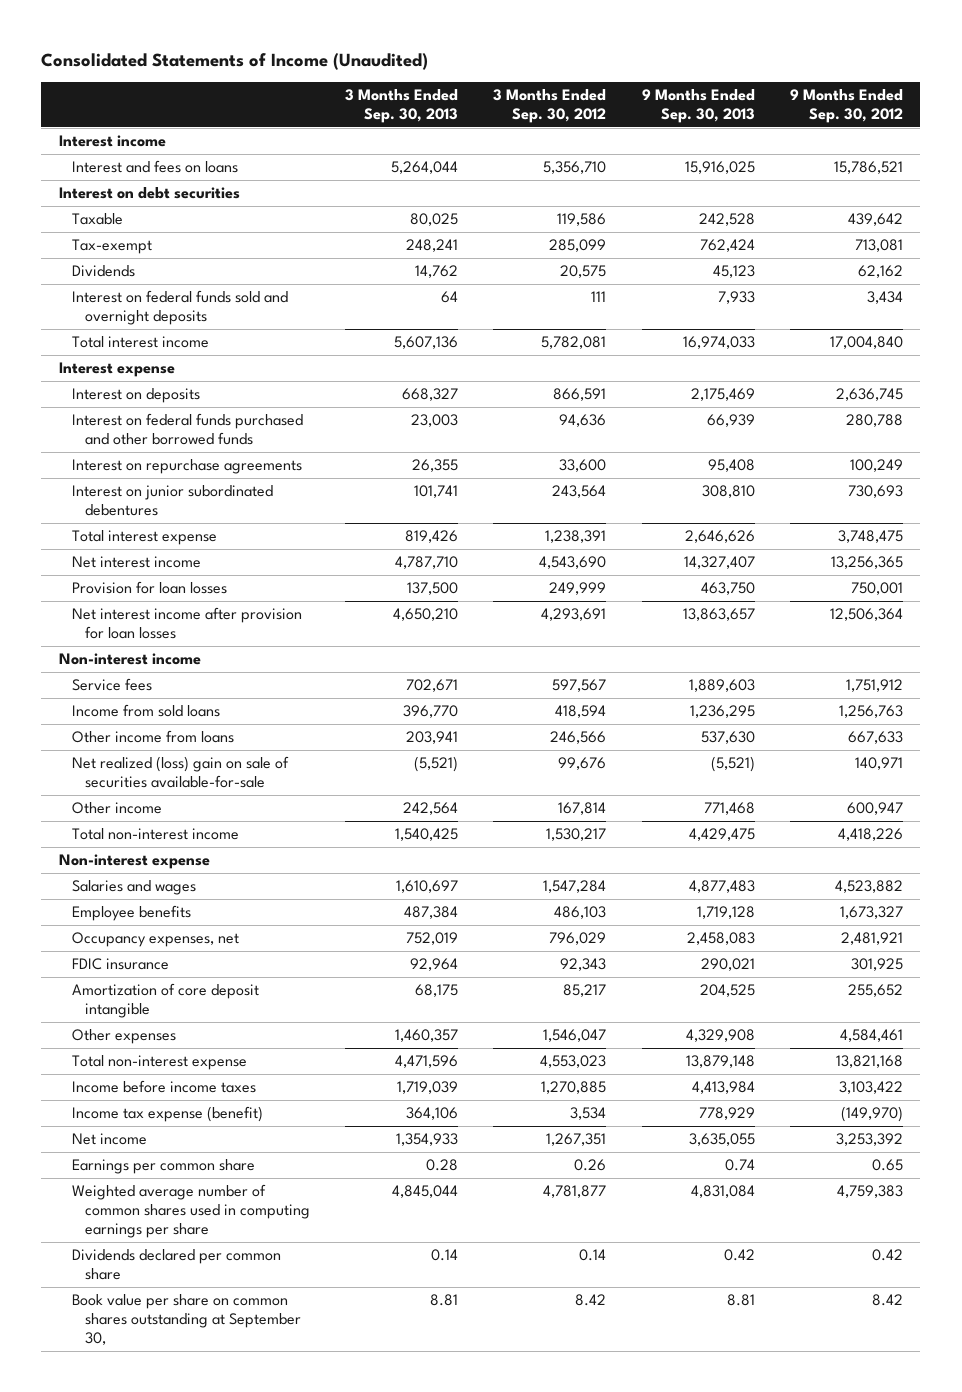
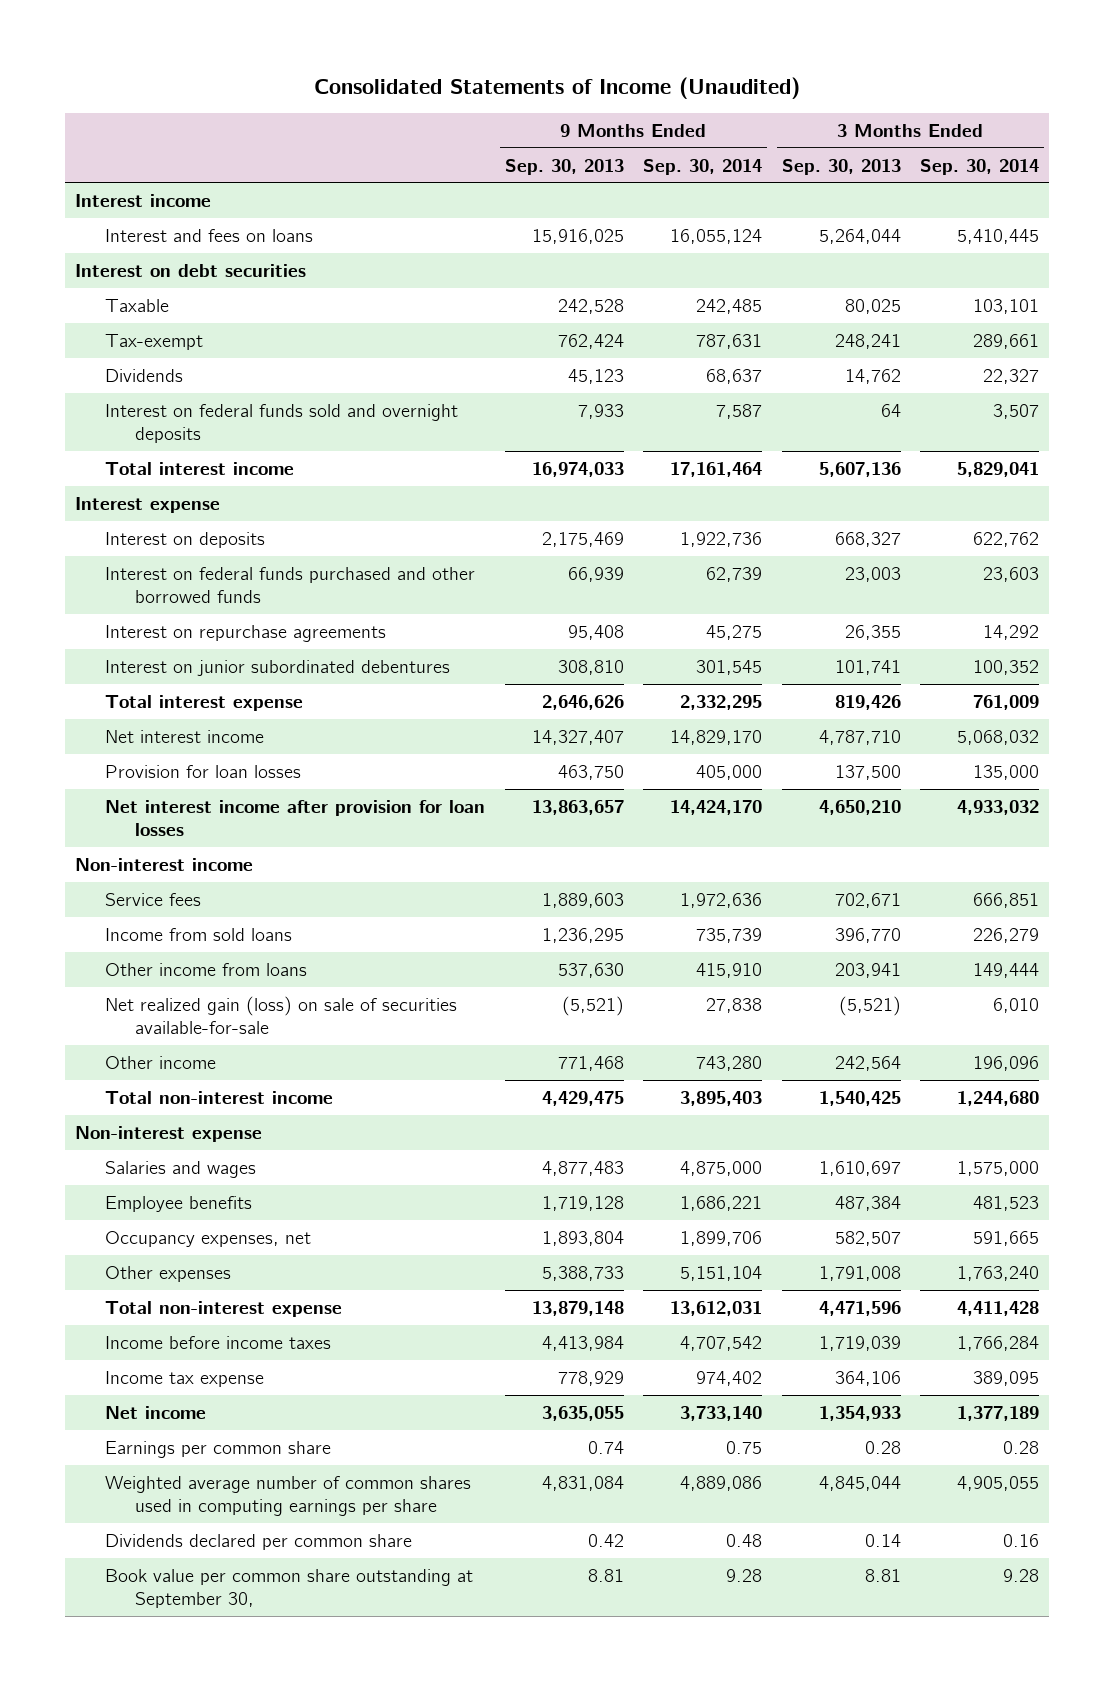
- | 3 Months Ended Sep. 30, 2013 | 3 Months Ended Sep. 30, 2012 | 9 Months Ended Sep. 30, 2013 | 9 Months Ended Sep. 30, 2012
+ | 9 Months Ended Sep. 30, 2013 | 9 Months Ended Sep. 30, 2014 | 3 Months Ended Sep. 30, 2013 | 3 Months Ended Sep. 30, 2014
- Net realized (loss) gain on sale of securities available-for-sale | (5,521) | 99,676 | (5,521) | 140,971
+ Net realized gain (loss) on sale of securities available-for-sale | (5,521) | 27,838 | (5,521) | 6,010
- Occupancy expenses, net | 752,019 | 796,029 | 2,458,083 | 2,481,921
- FDIC insurance | 92,964 | 92,343 | 290,021 | 301,925
- Amortization of core deposit intangible | 68,175 | 85,217 | 204,525 | 255,652
- Other expenses | 1,460,357 | 1,546,047 | 4,329,908 | 4,584,461
+ Occupancy expenses, net | 1,893,804 | 1,899,706 | 582,507 | 591,665
+ Other expenses | 5,388,733 | 5,151,104 | 1,791,008 | 1,763,240
- Income tax expense (benefit) | 364,106 | 3,534 | 778,929 | (149,970)
+ Income tax expense | 778,929 | 974,402 | 364,106 | 389,095
- Book value per share on common shares outstanding at September 30, | 8.81 | 8.42 | 8.81 | 8.42
+ Book value per common share outstanding at September 30, | 8.81 | 9.28 | 8.81 | 9.28

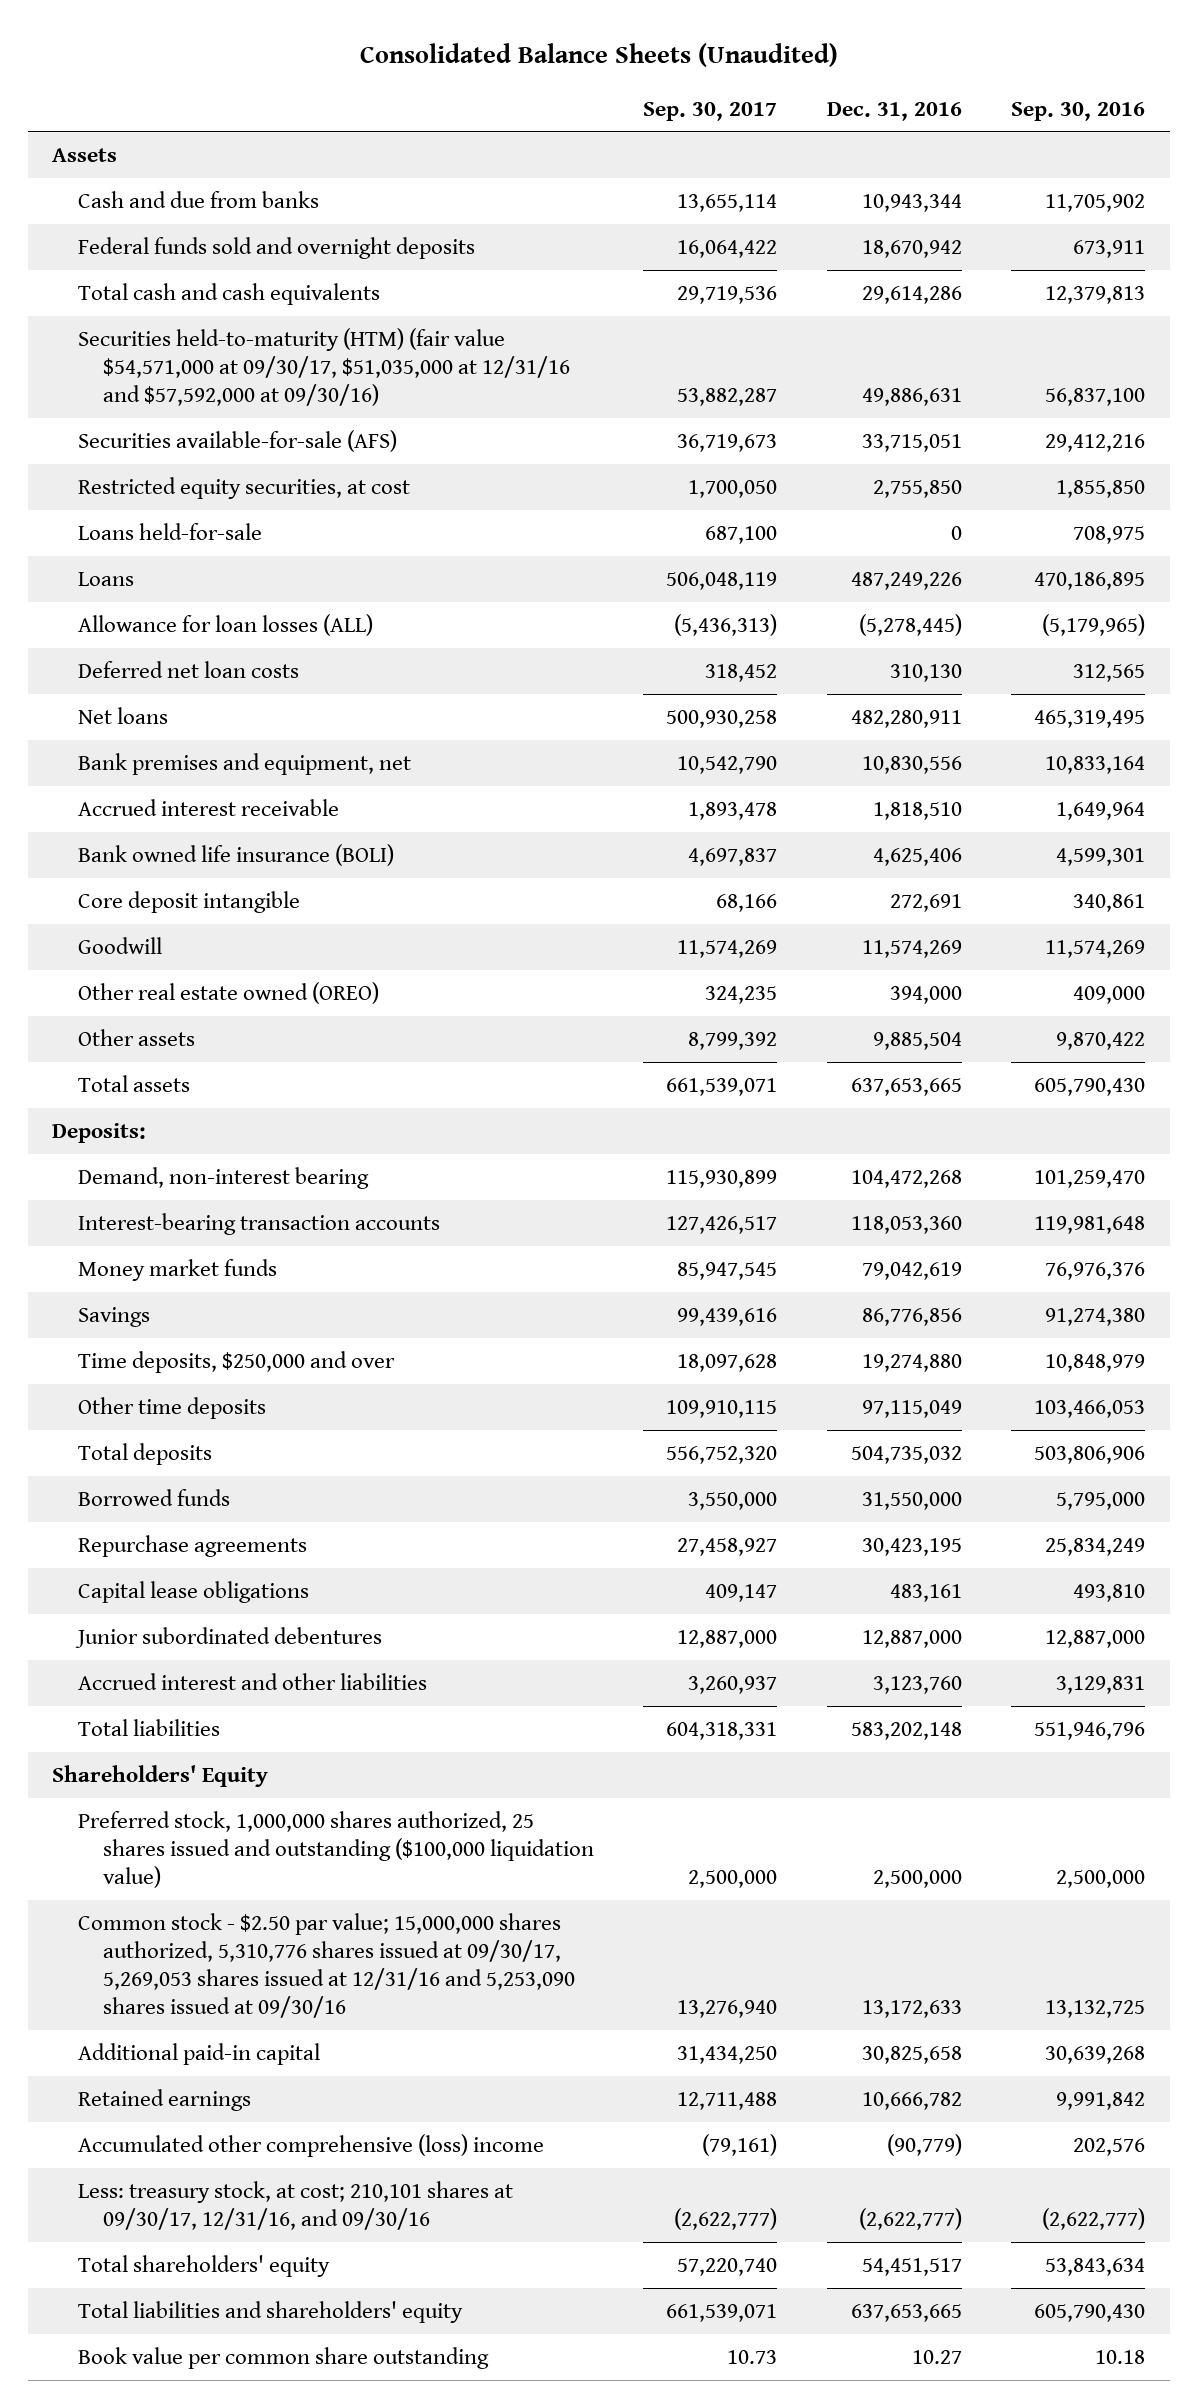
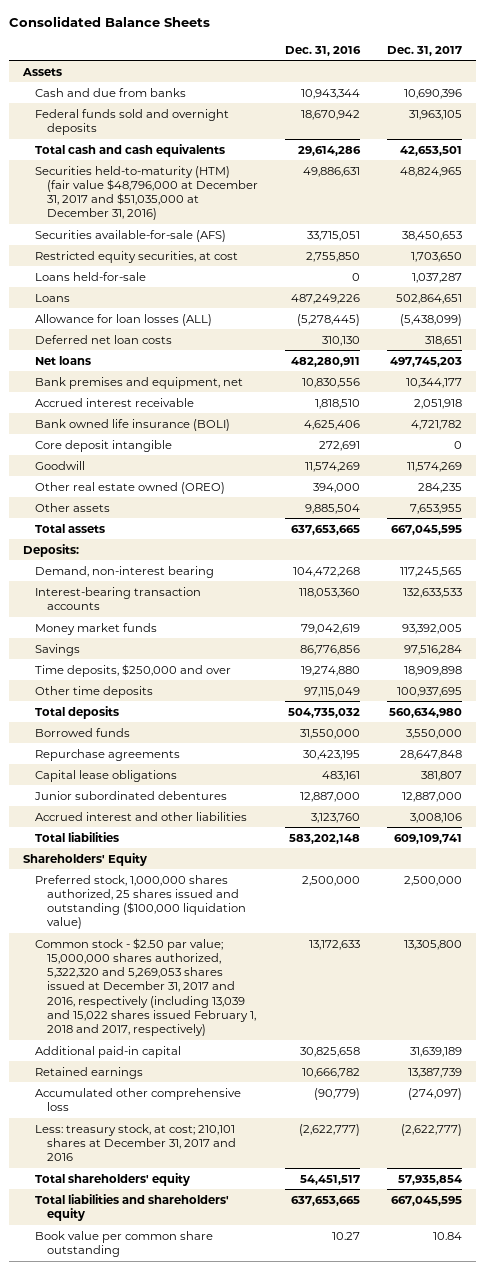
- Consolidated Balance Sheets (Unaudited)
+ Consolidated Balance Sheets
- | Sep. 30, 2017 | Dec. 31, 2016 | Sep. 30, 2016
+ | Dec. 31, 2016 | Dec. 31, 2017
- Securities held-to-maturity (HTM) (fair value $54,571,000 at 09/30/17, $51,035,000 at 12/31/16 and $57,592,000 at 09/30/16) | 53,882,287 | 49,886,631 | 56,837,100
+ Securities held-to-maturity (HTM) (fair value $48,796,000 at December 31, 2017 and $51,035,000 at December 31, 2016) | 49,886,631 | 48,824,965
- Common stock - $2.50 par value; 15,000,000 shares authorized, 5,310,776 shares issued at 09/30/17, 5,269,053 shares issued at 12/31/16 and 5,253,090 shares issued at 09/30/16 | 13,276,940 | 13,172,633 | 13,132,725
+ Common stock - $2.50 par value; 15,000,000 shares authorized, 5,322,320 and 5,269,053 shares issued at December 31, 2017 and 2016, respectively (including 13,039 and 15,022 shares issued February 1, 2018 and 2017, respectively) | 13,172,633 | 13,305,800
- Accumulated other comprehensive (loss) income | (79,161) | (90,779) | 202,576
- Less: treasury stock, at cost; 210,101 shares at 09/30/17, 12/31/16, and 09/30/16 | (2,622,777) | (2,622,777) | (2,622,777)
+ Accumulated other comprehensive loss | (90,779) | (274,097)
+ Less: treasury stock, at cost; 210,101 shares at December 31, 2017 and 2016 | (2,622,777) | (2,622,777)

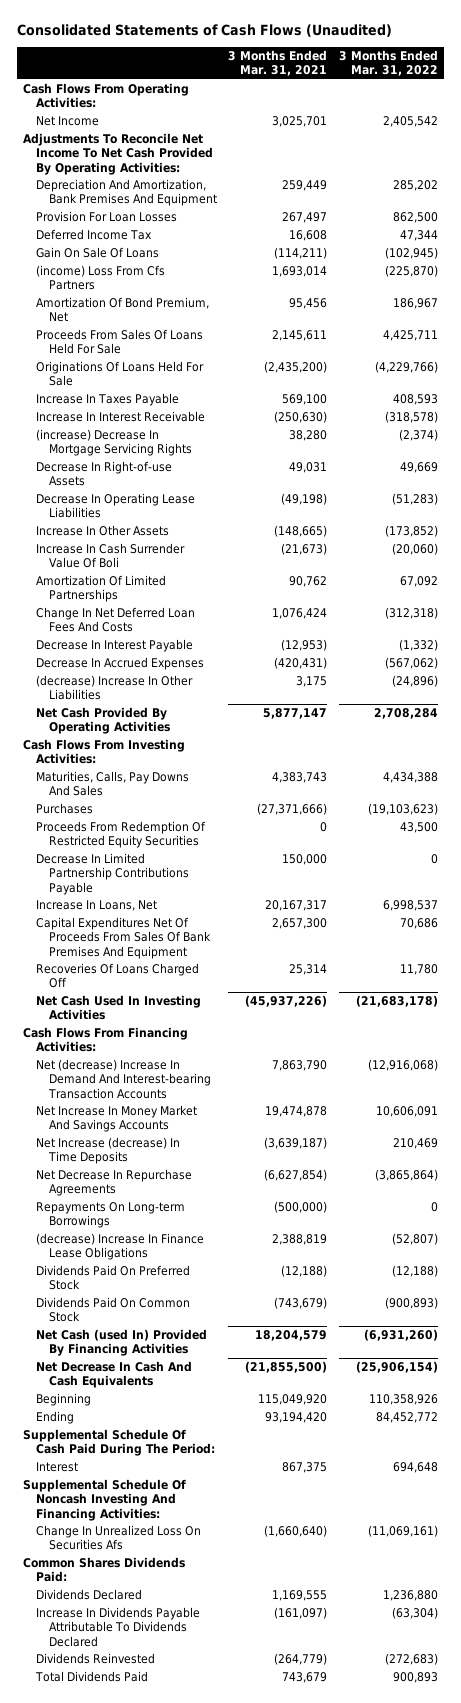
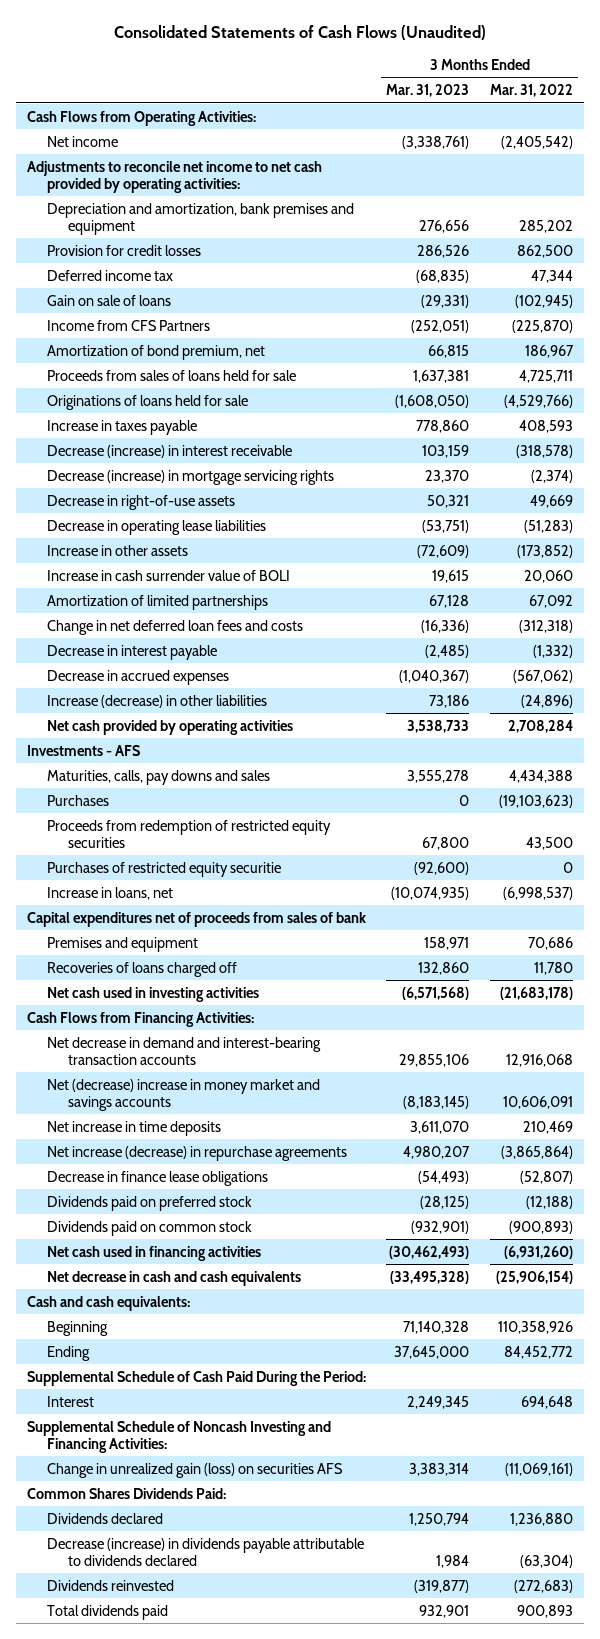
- | 3 Months Ended Mar. 31, 2021 | 3 Months Ended Mar. 31, 2022
+ | 3 Months Ended Mar. 31, 2023 | 3 Months Ended Mar. 31, 2022
- Cash Flows From Operating Activities:
- Net Income | 3,025,701 | 2,405,542
- Adjustments To Reconcile Net Income To Net Cash Provided By Operating Activities:
- Depreciation And Amortization, Bank Premises And Equipment | 259,449 | 285,202
- Provision For Loan Losses | 267,497 | 862,500
- Deferred Income Tax | 16,608 | 47,344
- Gain On Sale Of Loans | (114,211) | (102,945)
- (income) Loss From Cfs Partners | 1,693,014 | (225,870)
- Amortization Of Bond Premium, Net | 95,456 | 186,967
- Proceeds From Sales Of Loans Held For Sale | 2,145,611 | 4,425,711
- Originations Of Loans Held For Sale | (2,435,200) | (4,229,766)
- Increase In Taxes Payable | 569,100 | 408,593
- Increase In Interest Receivable | (250,630) | (318,578)
- (increase) Decrease In Mortgage Servicing Rights | 38,280 | (2,374)
- Decrease In Right-of-use Assets | 49,031 | 49,669
- Decrease In Operating Lease Liabilities | (49,198) | (51,283)
- Increase In Other Assets | (148,665) | (173,852)
- Increase In Cash Surrender Value Of Boli | (21,673) | (20,060)
- Amortization Of Limited Partnerships | 90,762 | 67,092
- Change In Net Deferred Loan Fees And Costs | 1,076,424 | (312,318)
- Decrease In Interest Payable | (12,953) | (1,332)
- Decrease In Accrued Expenses | (420,431) | (567,062)
- (decrease) Increase In Other Liabilities | 3,175 | (24,896)
- Net Cash Provided By Operating Activities | 5,877,147 | 2,708,284
- Cash Flows From Investing Activities:
- Maturities, Calls, Pay Downs And Sales | 4,383,743 | 4,434,388
+ Cash Flows from Operating Activities:
+ Net income | (3,338,761) | (2,405,542)
+ Adjustments to reconcile net income to net cash provided by operating activities:
+ Depreciation and amortization, bank premises and equipment | 276,656 | 285,202
+ Provision for credit losses | 286,526 | 862,500
+ Deferred income tax | (68,835) | 47,344
+ Gain on sale of loans | (29,331) | (102,945)
+ Income from CFS Partners | (252,051) | (225,870)
+ Amortization of bond premium, net | 66,815 | 186,967
+ Proceeds from sales of loans held for sale | 1,637,381 | 4,725,711
+ Originations of loans held for sale | (1,608,050) | (4,529,766)
+ Increase in taxes payable | 778,860 | 408,593
+ Decrease (increase) in interest receivable | 103,159 | (318,578)
+ Decrease (increase) in mortgage servicing rights | 23,370 | (2,374)
+ Decrease in right-of-use assets | 50,321 | 49,669
+ Decrease in operating lease liabilities | (53,751) | (51,283)
+ Increase in other assets | (72,609) | (173,852)
+ Increase in cash surrender value of BOLI | 19,615 | 20,060
+ Amortization of limited partnerships | 67,128 | 67,092
+ Change in net deferred loan fees and costs | (16,336) | (312,318)
+ Decrease in interest payable | (2,485) | (1,332)
+ Decrease in accrued expenses | (1,040,367) | (567,062)
+ Increase (decrease) in other liabilities | 73,186 | (24,896)
+ Net cash provided by operating activities | 3,538,733 | 2,708,284
+ Investments - AFS
+ Maturities, calls, pay downs and sales | 3,555,278 | 4,434,388
- Proceeds From Redemption Of Restricted Equity Securities | 0 | 43,500
- Decrease In Limited Partnership Contributions Payable | 150,000 | 0
- Increase In Loans, Net | 20,167,317 | 6,998,537
- Capital Expenditures Net Of Proceeds From Sales Of Bank Premises And Equipment | 2,657,300 | 70,686
- Recoveries Of Loans Charged Off | 25,314 | 11,780
- Net Cash Used In Investing Activities | (45,937,226) | (21,683,178)
- Cash Flows From Financing Activities:
- Net (decrease) Increase In Demand And Interest-bearing Transaction Accounts | 7,863,790 | (12,916,068)
- Net Increase In Money Market And Savings Accounts | 19,474,878 | 10,606,091
- Net Increase (decrease) In Time Deposits | (3,639,187) | 210,469
- Net Decrease In Repurchase Agreements | (6,627,854) | (3,865,864)
- Repayments On Long-term Borrowings | (500,000) | 0
- (decrease) Increase In Finance Lease Obligations | 2,388,819 | (52,807)
- Dividends Paid On Preferred Stock | (12,188) | (12,188)
- Dividends Paid On Common Stock | (743,679) | (900,893)
- Net Cash (used In) Provided By Financing Activities | 18,204,579 | (6,931,260)
- Net Decrease In Cash And Cash Equivalents | (21,855,500) | (25,906,154)
+ Proceeds from redemption of restricted equity securities | 67,800 | 43,500
+ Purchases of restricted equity securitie | (92,600) | 0
+ Increase in loans, net | (10,074,935) | (6,998,537)
+ Capital expenditures net of proceeds from sales of bank
+ Premises and equipment | 158,971 | 70,686
+ Recoveries of loans charged off | 132,860 | 11,780
+ Net cash used in investing activities | (6,571,568) | (21,683,178)
+ Cash Flows from Financing Activities:
+ Net decrease in demand and interest-bearing transaction accounts | 29,855,106 | 12,916,068
+ Net (decrease) increase in money market and savings accounts | (8,183,145) | 10,606,091
+ Net increase in time deposits | 3,611,070 | 210,469
+ Net increase (decrease) in repurchase agreements | 4,980,207 | (3,865,864)
+ Decrease in finance lease obligations | (54,493) | (52,807)
+ Dividends paid on preferred stock | (28,125) | (12,188)
+ Dividends paid on common stock | (932,901) | (900,893)
+ Net cash used in financing activities | (30,462,493) | (6,931,260)
+ Net decrease in cash and cash equivalents | (33,495,328) | (25,906,154)
+ Cash and cash equivalents:
- Supplemental Schedule Of Cash Paid During The Period:
+ Supplemental Schedule of Cash Paid During the Period:
- Supplemental Schedule Of Noncash Investing And Financing Activities:
- Change In Unrealized Loss On Securities Afs | (1,660,640) | (11,069,161)
+ Supplemental Schedule of Noncash Investing and Financing Activities:
+ Change in unrealized gain (loss) on securities AFS | 3,383,314 | (11,069,161)
- Dividends Declared | 1,169,555 | 1,236,880
- Increase In Dividends Payable Attributable To Dividends Declared | (161,097) | (63,304)
- Dividends Reinvested | (264,779) | (272,683)
- Total Dividends Paid | 743,679 | 900,893
+ Dividends declared | 1,250,794 | 1,236,880
+ Decrease (increase) in dividends payable attributable to dividends declared | 1,984 | (63,304)
+ Dividends reinvested | (319,877) | (272,683)
+ Total dividends paid | 932,901 | 900,893

